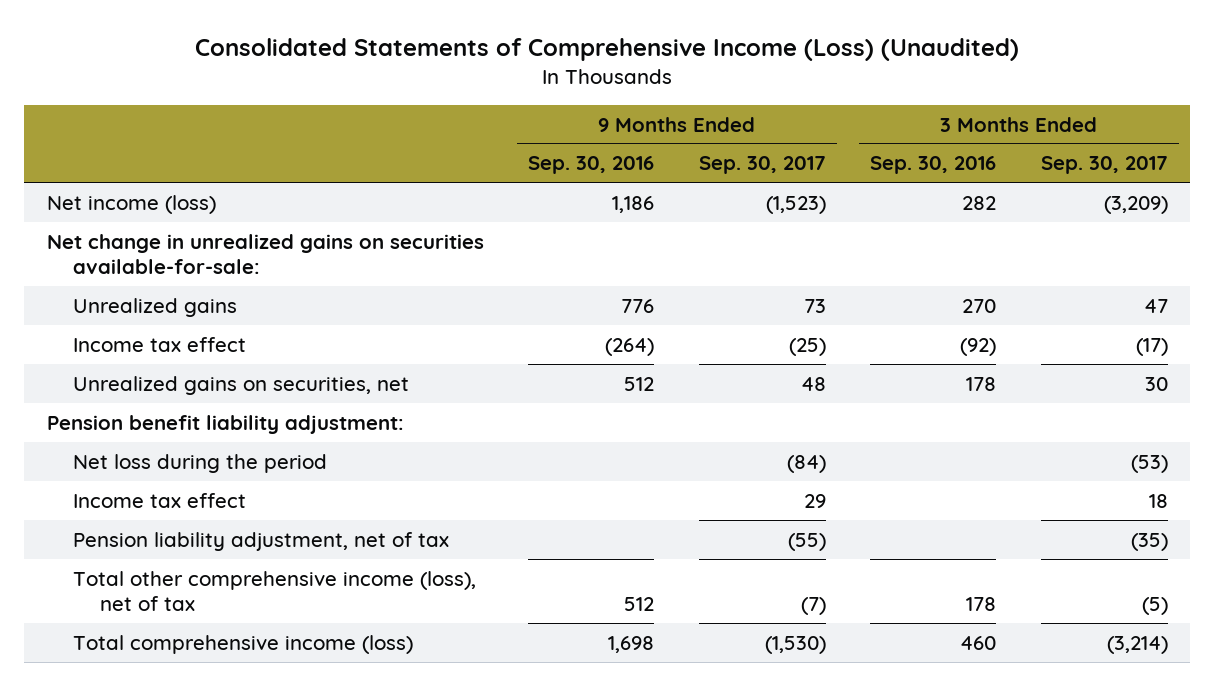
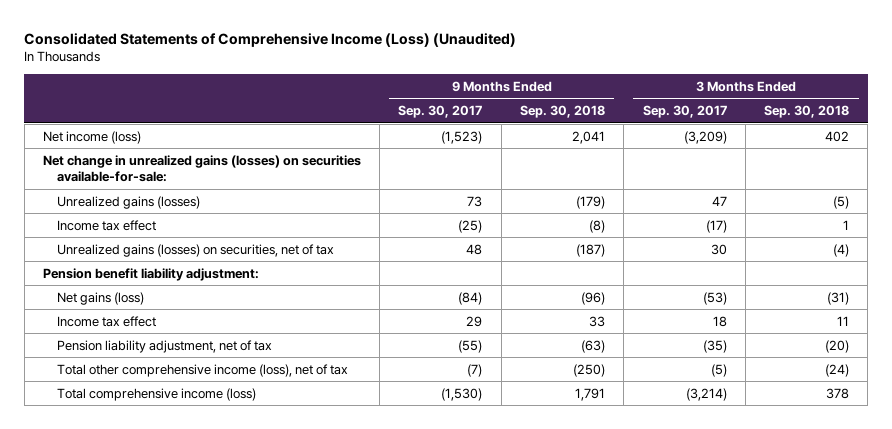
- | 9 Months Ended Sep. 30, 2016 | 9 Months Ended Sep. 30, 2017 | 3 Months Ended Sep. 30, 2016 | 3 Months Ended Sep. 30, 2017
+ | 9 Months Ended Sep. 30, 2017 | 9 Months Ended Sep. 30, 2018 | 3 Months Ended Sep. 30, 2017 | 3 Months Ended Sep. 30, 2018
- Net change in unrealized gains on securities available-for-sale:
- Unrealized gains | 776 | 73 | 270 | 47
+ Net change in unrealized gains (losses) on securities available-for-sale:
+ Unrealized gains (losses) | 73 | (179) | 47 | (5)
- Unrealized gains on securities, net | 512 | 48 | 178 | 30
+ Unrealized gains (losses) on securities, net of tax | 48 | (187) | 30 | (4)
- Net loss during the period | | (84) | | (53)
+ Net gains (loss) | (84) | (96) | (53) | (31)

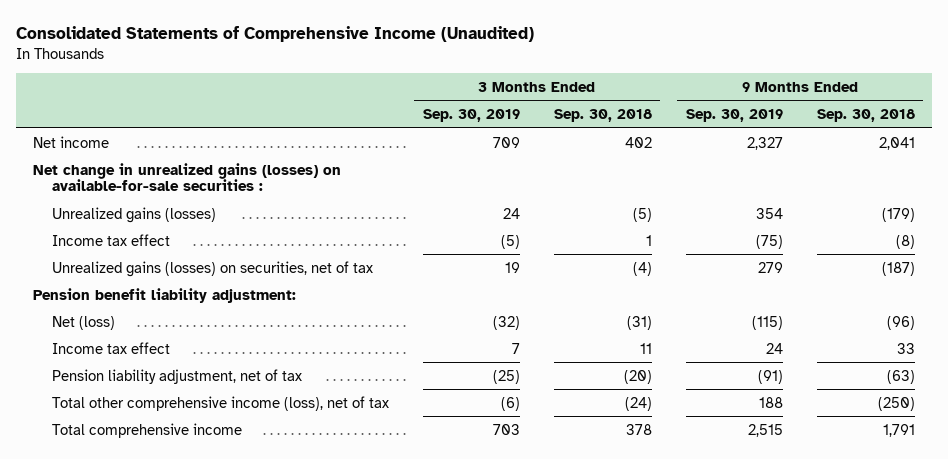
- Consolidated Statements of Comprehensive Income (Loss) (Unaudited)
+ Consolidated Statements of Comprehensive Income (Unaudited)
- | 9 Months Ended Sep. 30, 2017 | 9 Months Ended Sep. 30, 2018 | 3 Months Ended Sep. 30, 2017 | 3 Months Ended Sep. 30, 2018
+ | 3 Months Ended Sep. 30, 2019 | 3 Months Ended Sep. 30, 2018 | 9 Months Ended Sep. 30, 2019 | 9 Months Ended Sep. 30, 2018
- Net income (loss) | (1,523) | 2,041 | (3,209) | 402
- Net change in unrealized gains (losses) on securities available-for-sale:
+ Net income | 709 | 402 | 2,327 | 2,041
+ Net change in unrealized gains (losses) on available-for-sale securities :
- Net gains (loss) | (84) | (96) | (53) | (31)
+ Net (loss) | (32) | (31) | (115) | (96)
- Total comprehensive income (loss) | (1,530) | 1,791 | (3,214) | 378
+ Total comprehensive income | 703 | 378 | 2,515 | 1,791

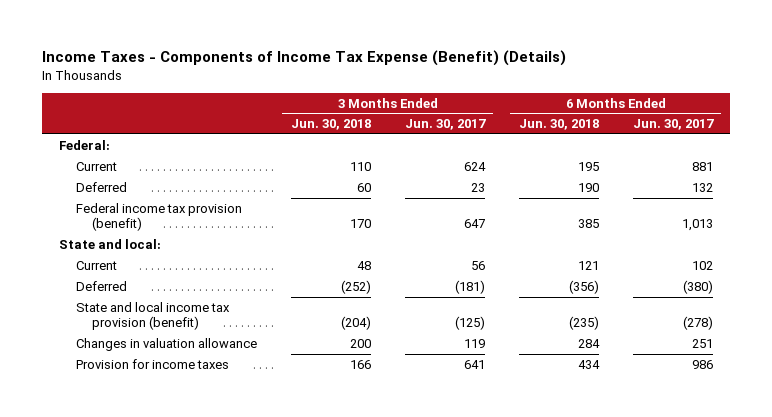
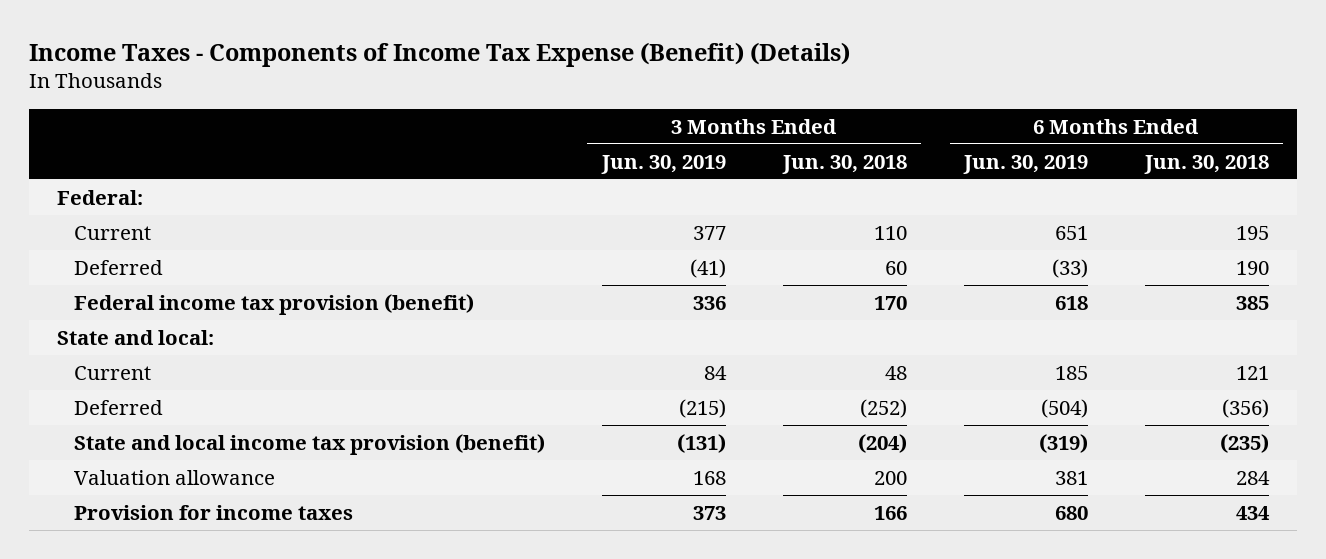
- | 3 Months Ended Jun. 30, 2018 | 3 Months Ended Jun. 30, 2017 | 6 Months Ended Jun. 30, 2018 | 6 Months Ended Jun. 30, 2017
+ | 3 Months Ended Jun. 30, 2019 | 3 Months Ended Jun. 30, 2018 | 6 Months Ended Jun. 30, 2019 | 6 Months Ended Jun. 30, 2018
- Changes in valuation allowance | 200 | 119 | 284 | 251
+ Valuation allowance | 168 | 200 | 381 | 284

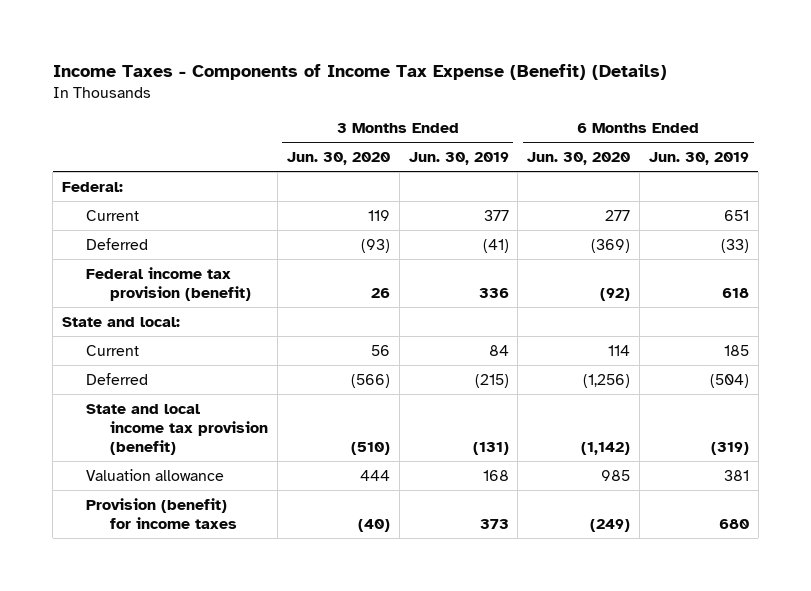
- | 3 Months Ended Jun. 30, 2019 | 3 Months Ended Jun. 30, 2018 | 6 Months Ended Jun. 30, 2019 | 6 Months Ended Jun. 30, 2018
+ | 3 Months Ended Jun. 30, 2020 | 3 Months Ended Jun. 30, 2019 | 6 Months Ended Jun. 30, 2020 | 6 Months Ended Jun. 30, 2019
- Provision for income taxes | 373 | 166 | 680 | 434
+ Provision (benefit) for income taxes | (40) | 373 | (249) | 680

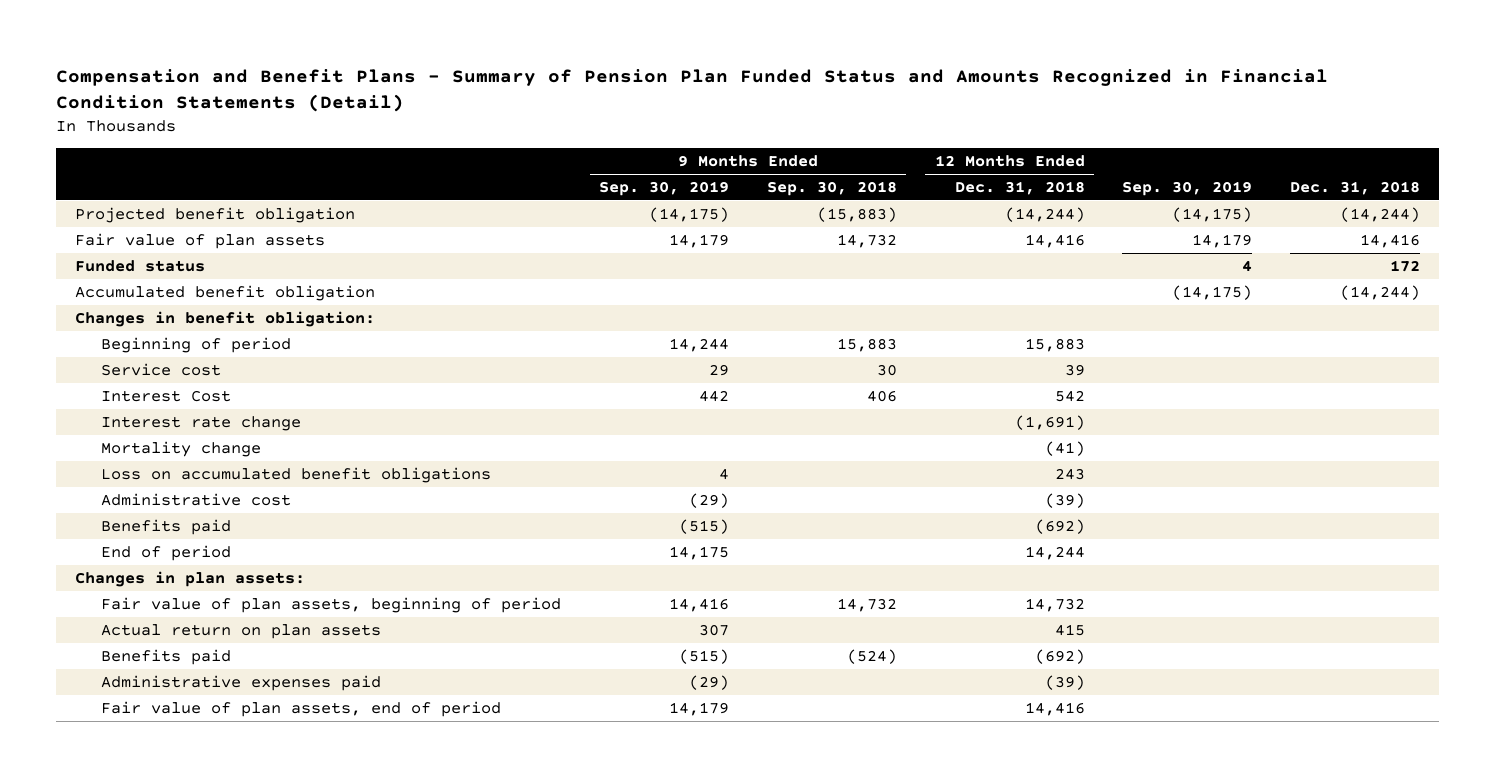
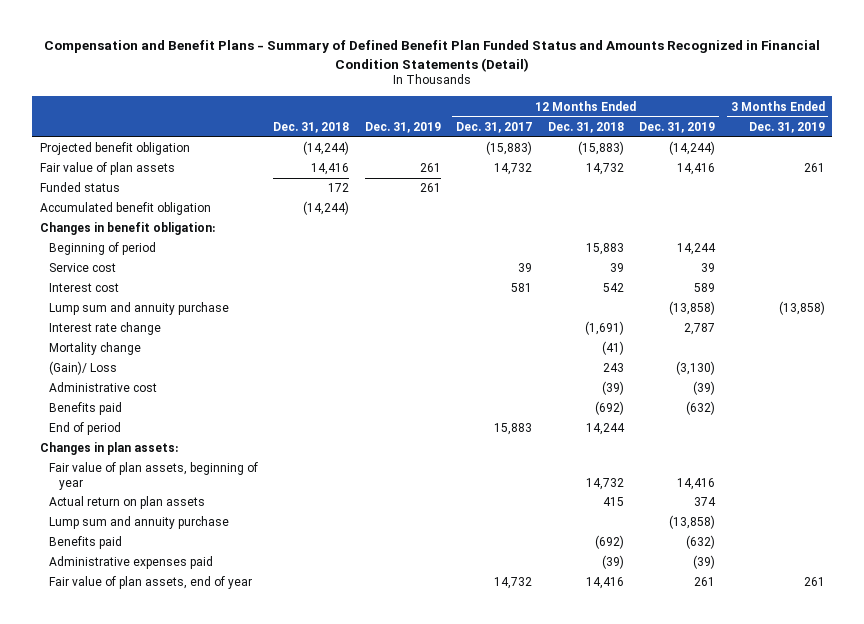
- Compensation and Benefit Plans - Summary of Pension Plan Funded Status and Amounts Recognized in Financial Condition Statements (Detail)
+ Compensation and Benefit Plans - Summary of Defined Benefit Plan Funded Status and Amounts Recognized in Financial Condition Statements (Detail)
- | 9 Months Ended Sep. 30, 2019 | 9 Months Ended Sep. 30, 2018 | 12 Months Ended Dec. 31, 2018 | Sep. 30, 2019 | Dec. 31, 2018
+ | Dec. 31, 2018 | Dec. 31, 2019 | 12 Months Ended Dec. 31, 2017 | 12 Months Ended Dec. 31, 2018 | 12 Months Ended Dec. 31, 2019 | 3 Months Ended Dec. 31, 2019
- Projected benefit obligation | (14,175) | (15,883) | (14,244) | (14,175) | (14,244)
- Fair value of plan assets | 14,179 | 14,732 | 14,416 | 14,179 | 14,416
+ Projected benefit obligation | (14,244) | | (15,883) | (15,883) | (14,244) |
+ Fair value of plan assets | 14,416 | 261 | 14,732 | 14,732 | 14,416 | 261
- Interest Cost | 442 | 406 | 542 | |
+ Interest cost | | | 581 | 542 | 589 |
+ Lump sum and annuity purchase | | | | | (13,858) | (13,858)
- Loss on accumulated benefit obligations | 4 | | 243 | |
+ (Gain)/ Loss | | | | 243 | (3,130) |
- Fair value of plan assets, beginning of period | 14,416 | 14,732 | 14,732 | |
+ Fair value of plan assets, beginning of year | | | | 14,732 | 14,416 |
+ Lump sum and annuity purchase | | | | | (13,858) |
- Fair value of plan assets, end of period | 14,179 | | 14,416 | |
+ Fair value of plan assets, end of year | | | 14,732 | 14,416 | 261 | 261

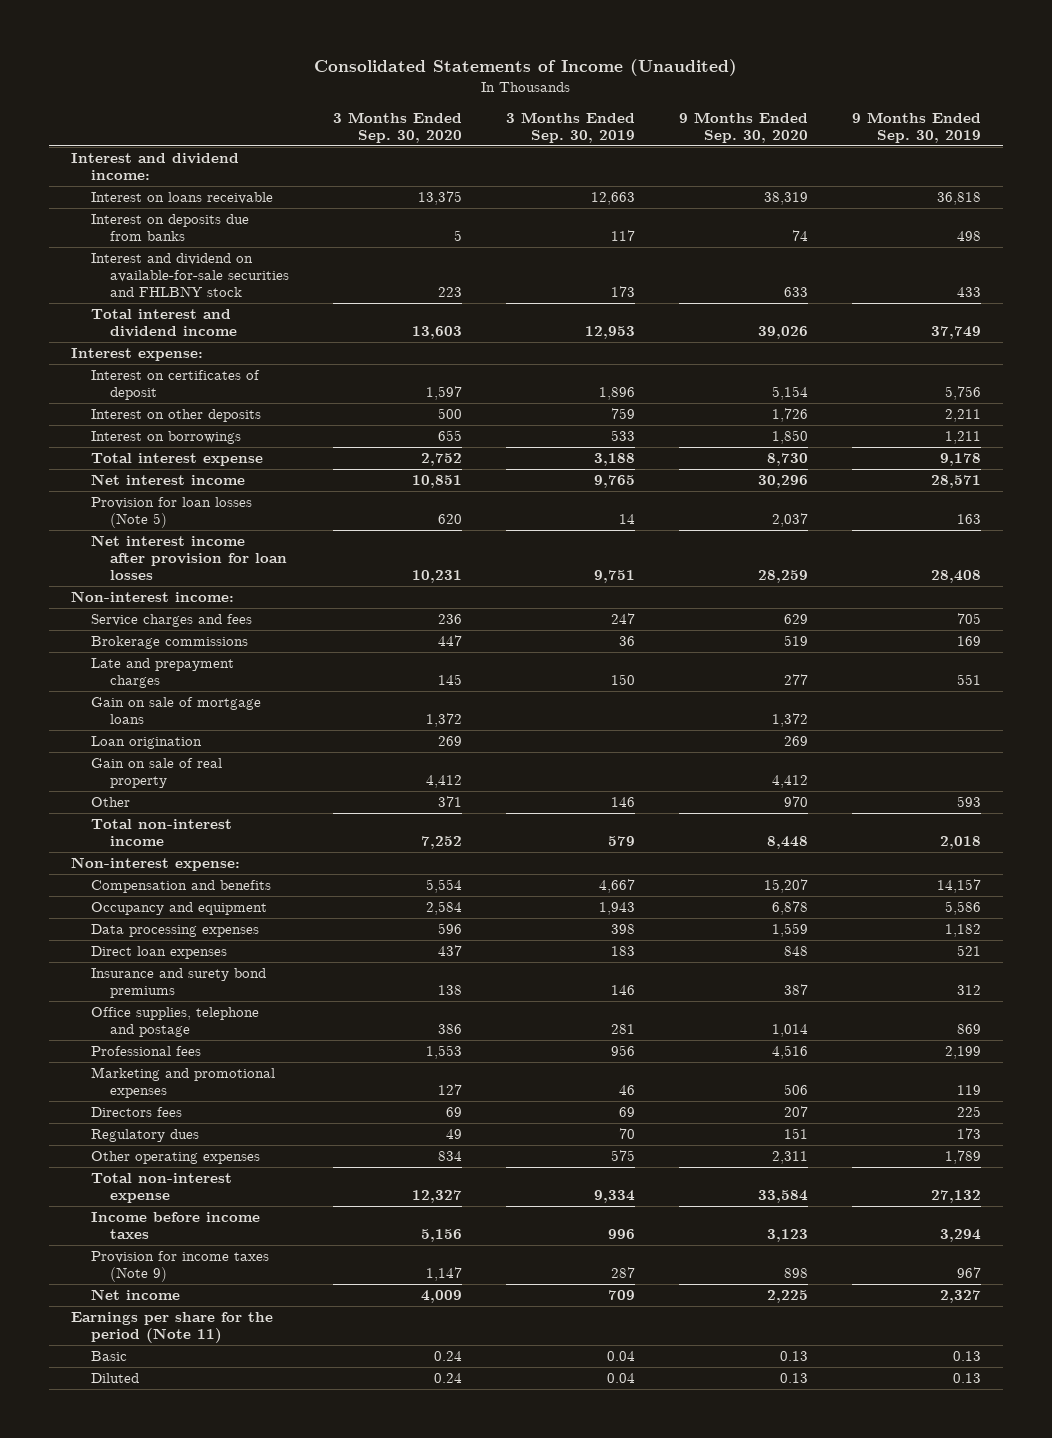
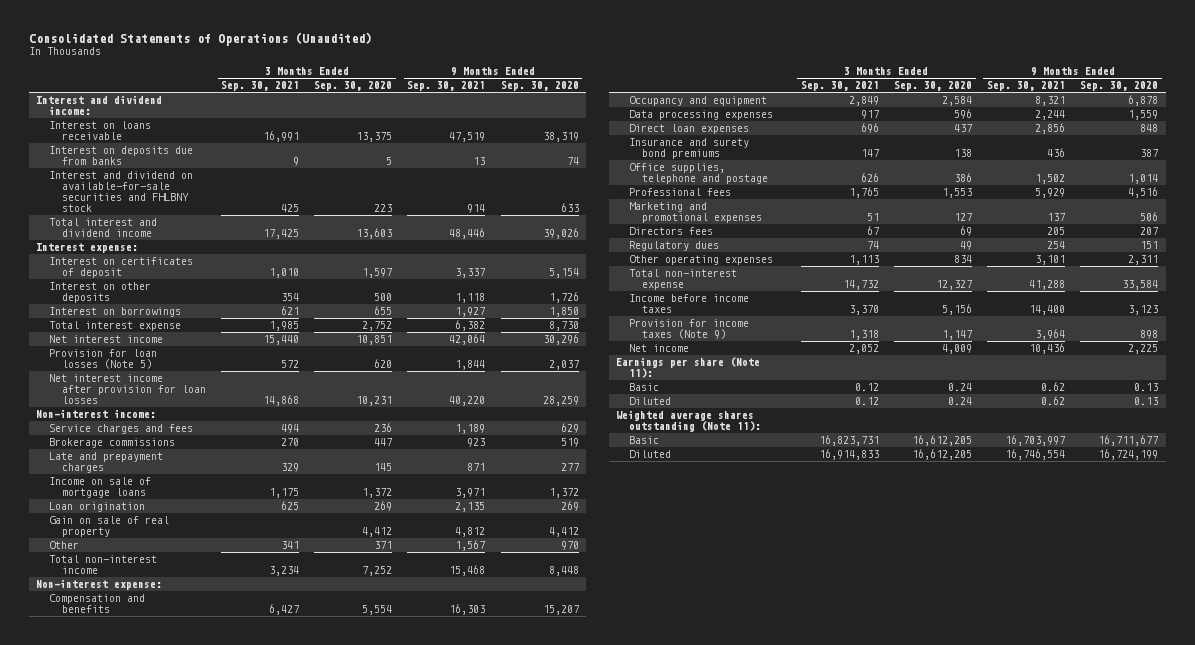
- Consolidated Statements of Income (Unaudited)
+ Consolidated Statements of Operations (Unaudited)
- | 3 Months Ended Sep. 30, 2020 | 3 Months Ended Sep. 30, 2019 | 9 Months Ended Sep. 30, 2020 | 9 Months Ended Sep. 30, 2019
+ | 3 Months Ended Sep. 30, 2021 | 3 Months Ended Sep. 30, 2020 | 9 Months Ended Sep. 30, 2021 | 9 Months Ended Sep. 30, 2020
- Gain on sale of mortgage loans | 1,372 | | 1,372 |
+ Income on sale of mortgage loans | 1,175 | 1,372 | 3,971 | 1,372
- Earnings per share for the period (Note 11)
+ Earnings per share (Note 11):
+ Weighted average shares outstanding (Note 11):
+ Basic | 16,823,731 | 16,612,205 | 16,703,997 | 16,711,677
+ Diluted | 16,914,833 | 16,612,205 | 16,746,554 | 16,724,199

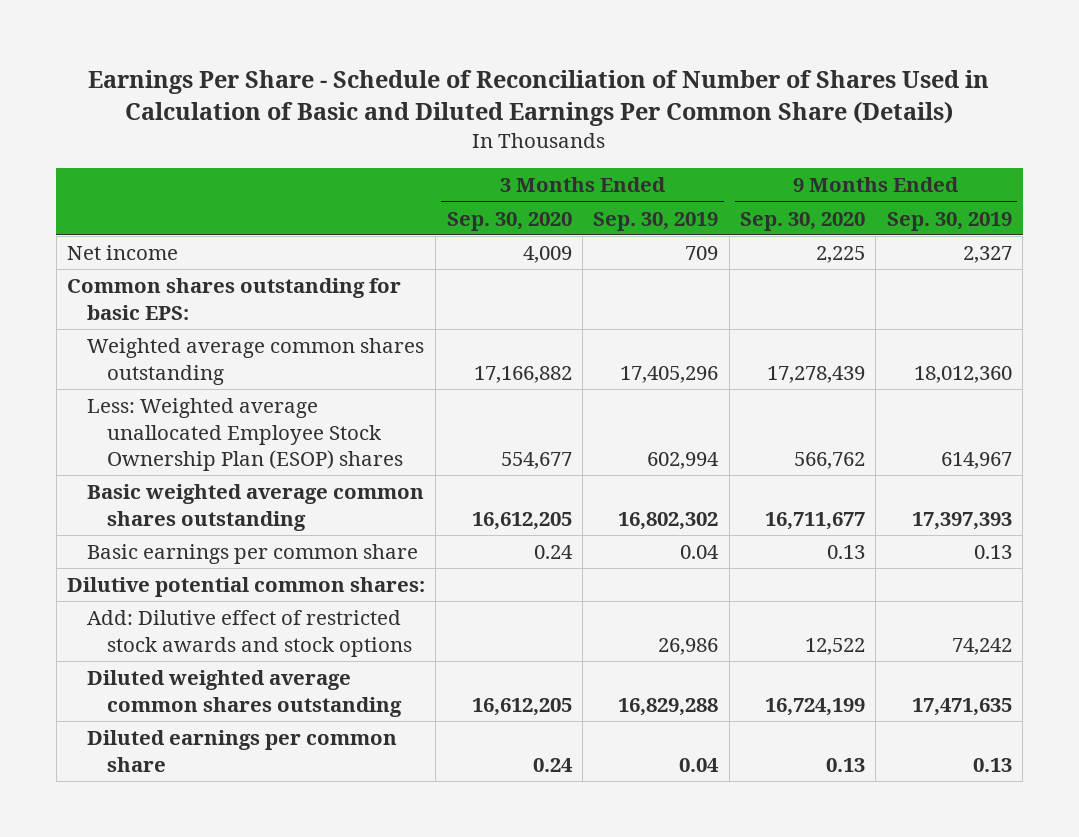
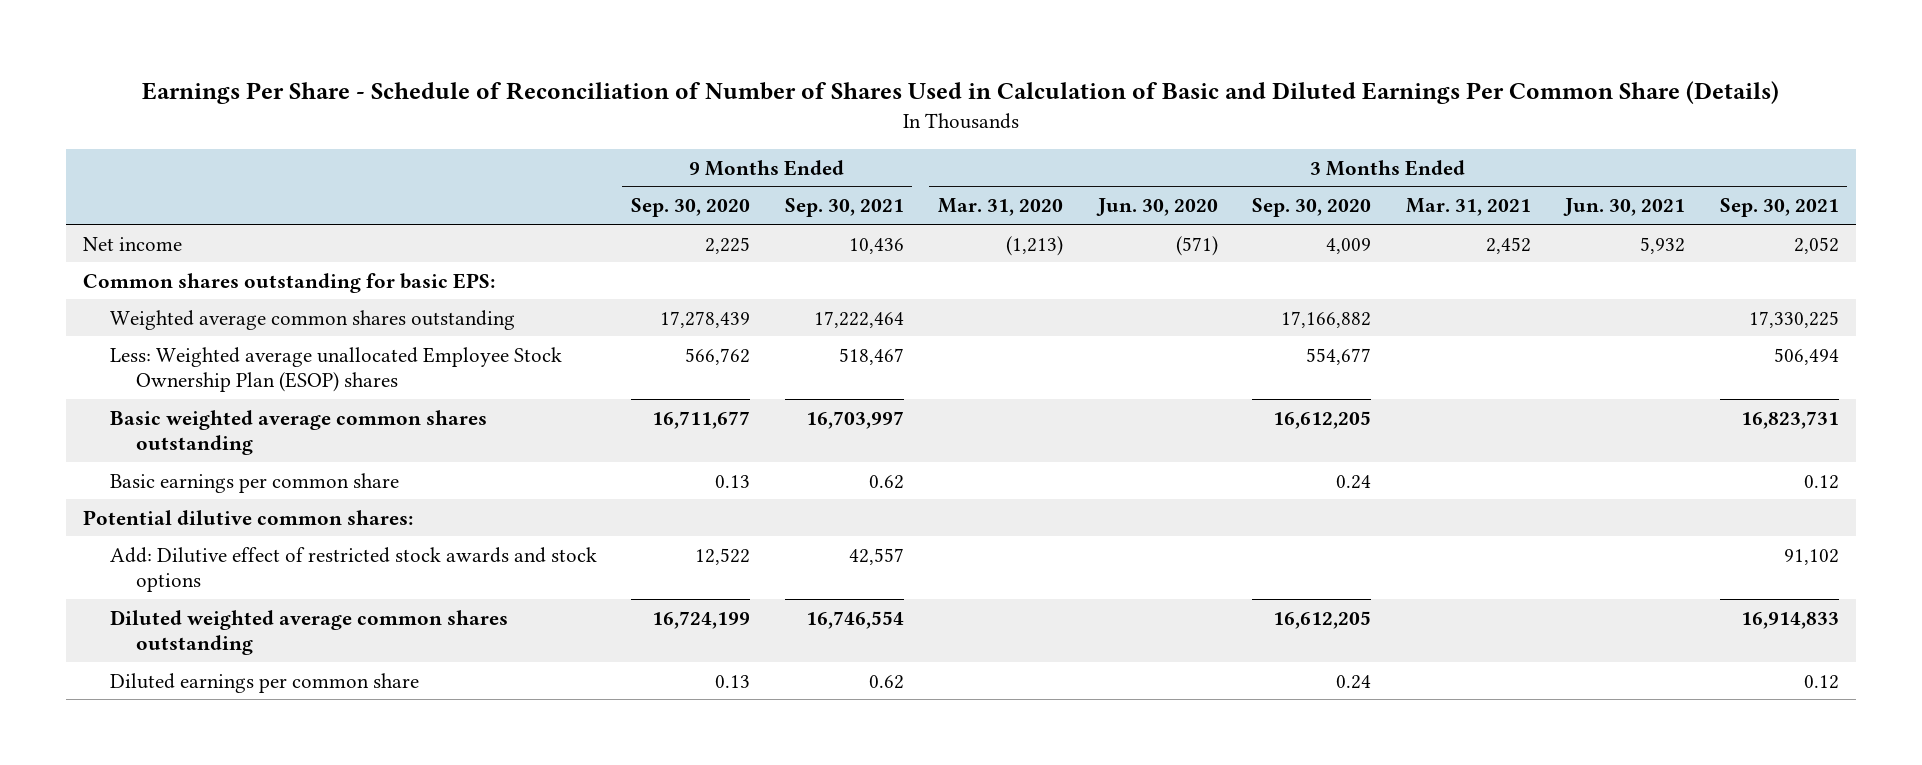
- | 3 Months Ended Sep. 30, 2020 | 3 Months Ended Sep. 30, 2019 | 9 Months Ended Sep. 30, 2020 | 9 Months Ended Sep. 30, 2019
+ | 9 Months Ended Sep. 30, 2020 | 9 Months Ended Sep. 30, 2021 | 3 Months Ended Mar. 31, 2020 | 3 Months Ended Jun. 30, 2020 | 3 Months Ended Sep. 30, 2020 | 3 Months Ended Mar. 31, 2021 | 3 Months Ended Jun. 30, 2021 | 3 Months Ended Sep. 30, 2021
- Dilutive potential common shares:
+ Potential dilutive common shares:

